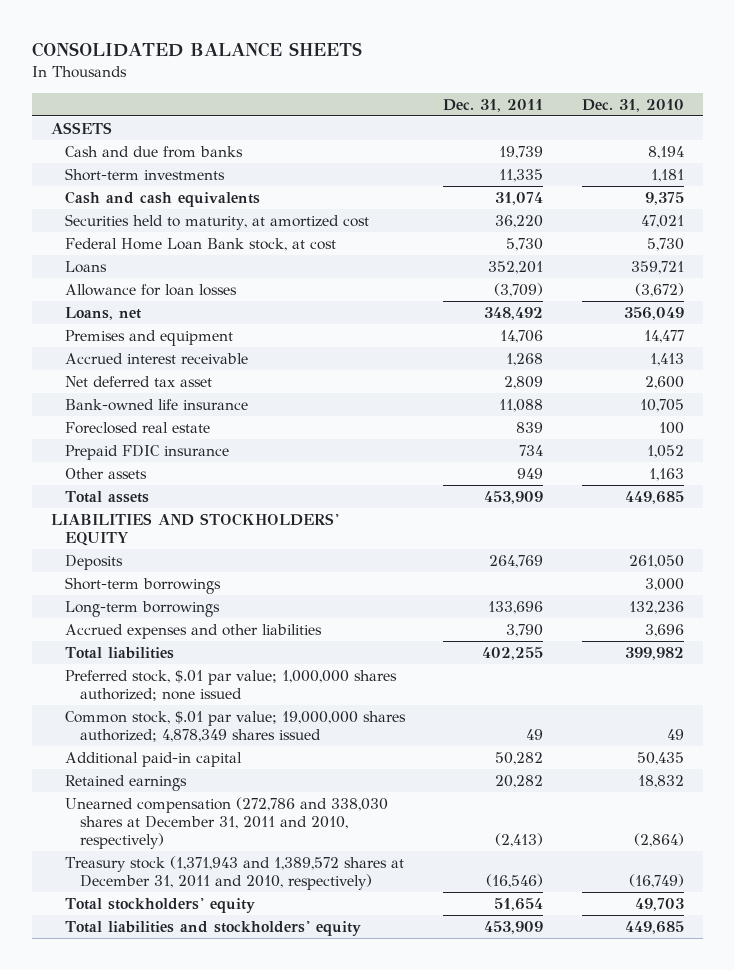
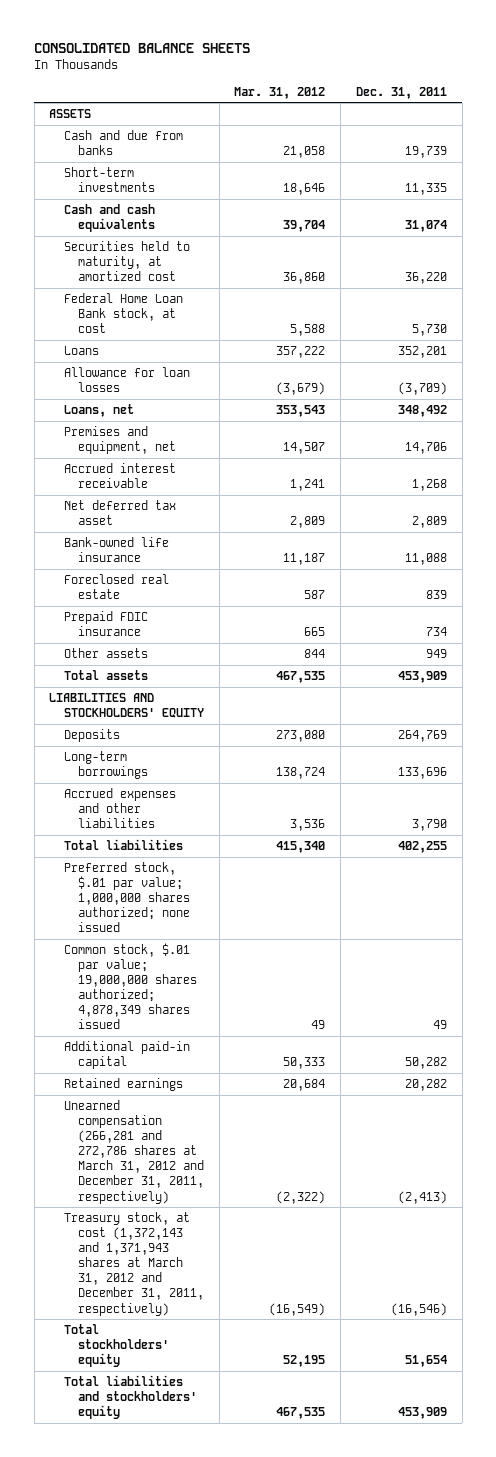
- | Dec. 31, 2011 | Dec. 31, 2010
+ | Mar. 31, 2012 | Dec. 31, 2011
- Premises and equipment | 14,706 | 14,477
+ Premises and equipment, net | 14,507 | 14,706
- Short-term borrowings | | 3,000
- Unearned compensation (272,786 and 338,030 shares at December 31, 2011 and 2010, respectively) | (2,413) | (2,864)
- Treasury stock (1,371,943 and 1,389,572 shares at December 31, 2011 and 2010, respectively) | (16,546) | (16,749)
+ Unearned compensation (266,281 and 272,786 shares at March 31, 2012 and December 31, 2011, respectively) | (2,322) | (2,413)
+ Treasury stock, at cost (1,372,143 and 1,371,943 shares at March 31, 2012 and December 31, 2011, respectively) | (16,549) | (16,546)

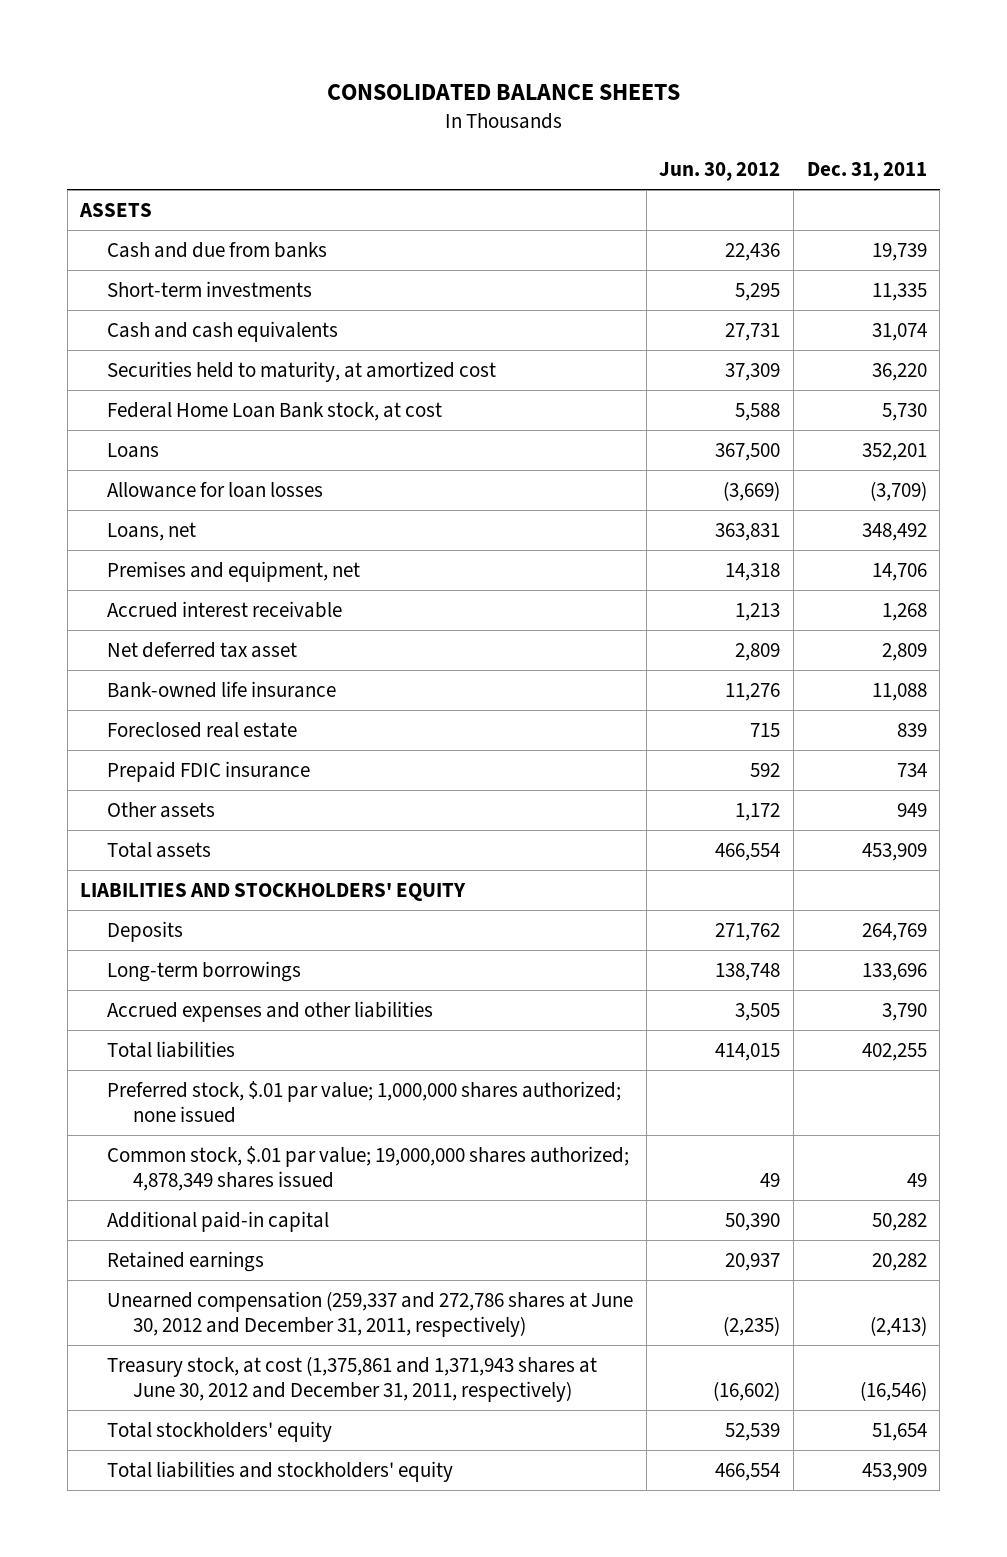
- | Mar. 31, 2012 | Dec. 31, 2011
+ | Jun. 30, 2012 | Dec. 31, 2011
- Unearned compensation (266,281 and 272,786 shares at March 31, 2012 and December 31, 2011, respectively) | (2,322) | (2,413)
- Treasury stock, at cost (1,372,143 and 1,371,943 shares at March 31, 2012 and December 31, 2011, respectively) | (16,549) | (16,546)
+ Unearned compensation (259,337 and 272,786 shares at June 30, 2012 and December 31, 2011, respectively) | (2,235) | (2,413)
+ Treasury stock, at cost (1,375,861 and 1,371,943 shares at June 30, 2012 and December 31, 2011, respectively) | (16,602) | (16,546)

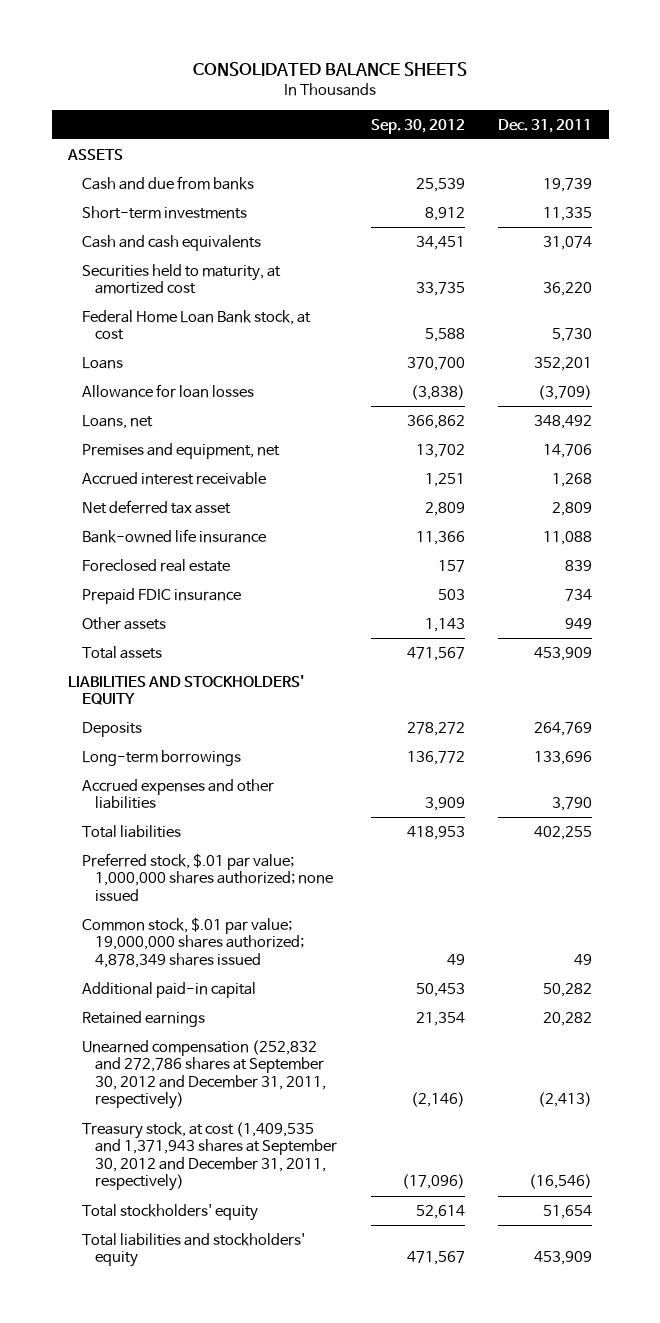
- | Jun. 30, 2012 | Dec. 31, 2011
+ | Sep. 30, 2012 | Dec. 31, 2011
- Unearned compensation (259,337 and 272,786 shares at June 30, 2012 and December 31, 2011, respectively) | (2,235) | (2,413)
- Treasury stock, at cost (1,375,861 and 1,371,943 shares at June 30, 2012 and December 31, 2011, respectively) | (16,602) | (16,546)
+ Unearned compensation (252,832 and 272,786 shares at September 30, 2012 and December 31, 2011, respectively) | (2,146) | (2,413)
+ Treasury stock, at cost (1,409,535 and 1,371,943 shares at September 30, 2012 and December 31, 2011, respectively) | (17,096) | (16,546)

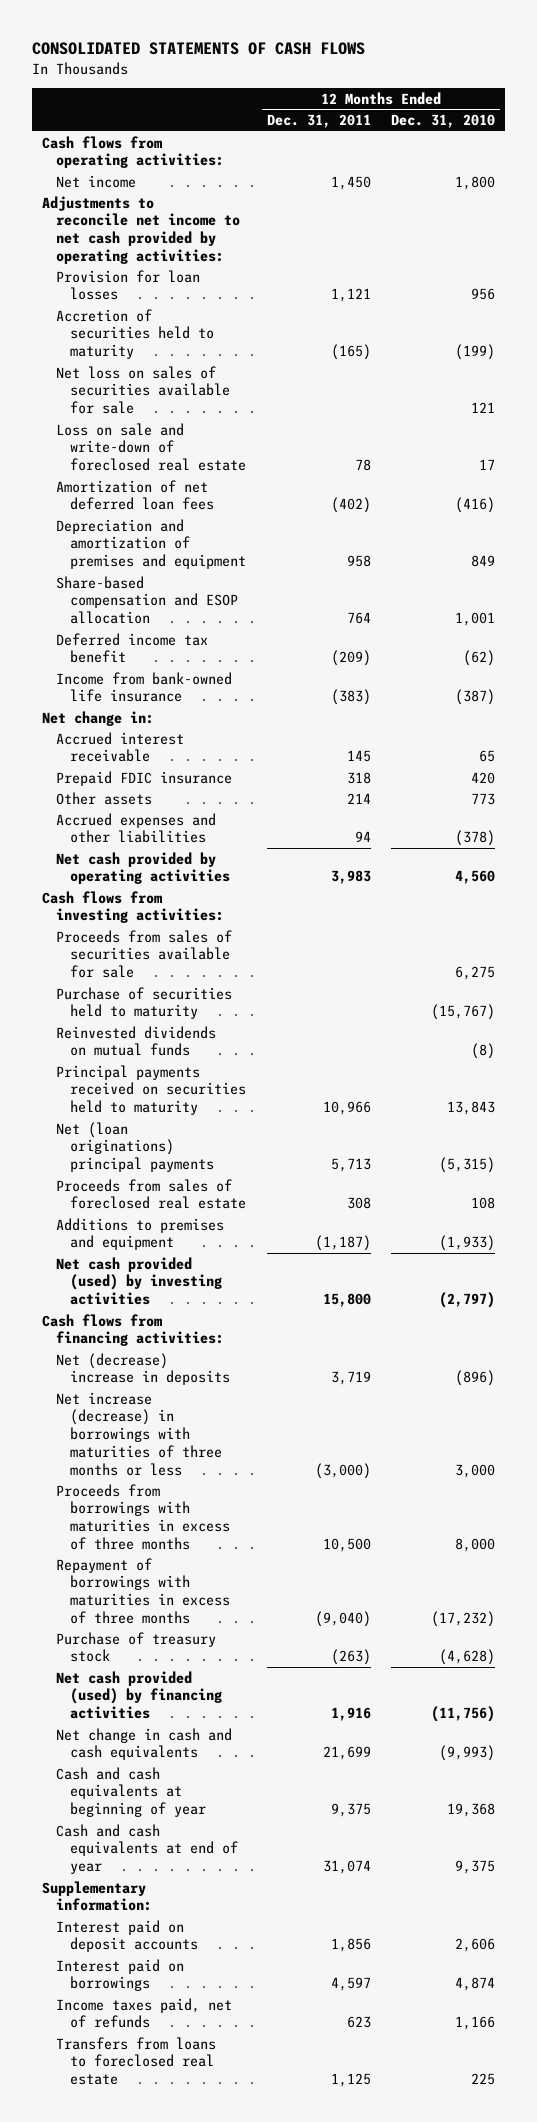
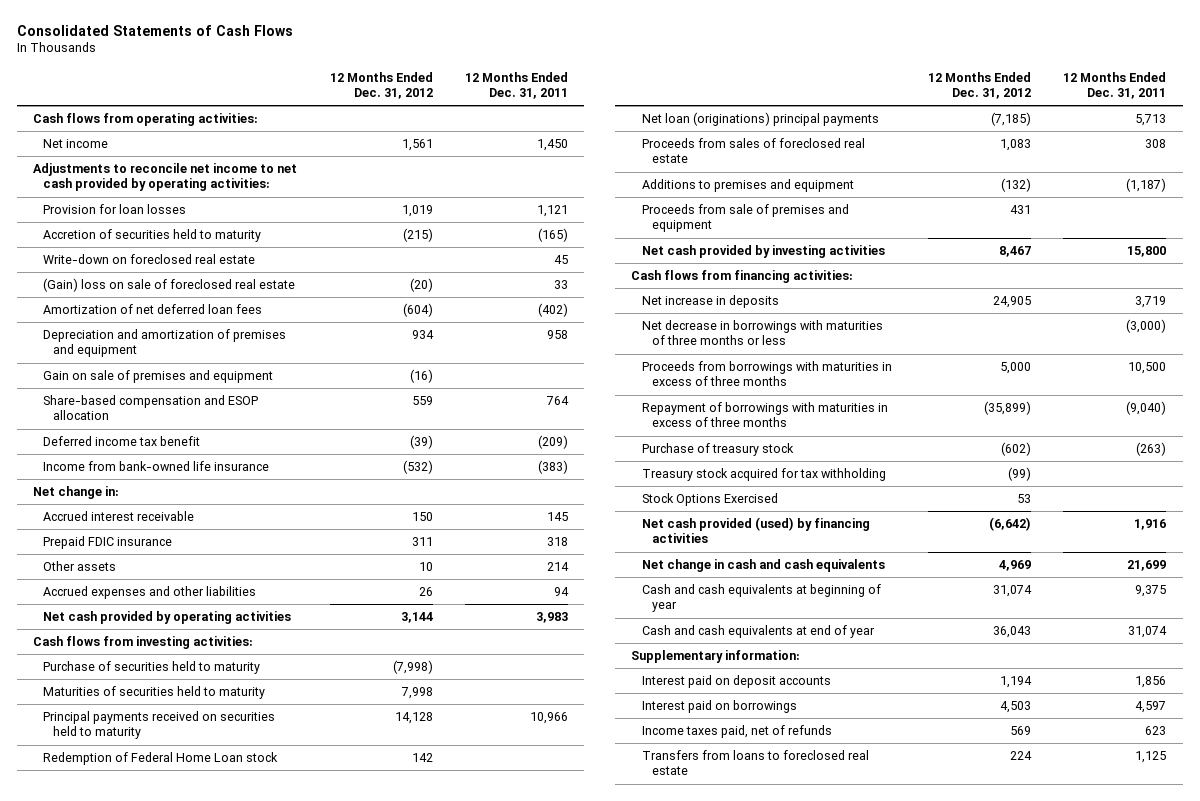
- CONSOLIDATED STATEMENTS OF CASH FLOWS
+ Consolidated Statements of Cash Flows
- | 12 Months Ended Dec. 31, 2011 | 12 Months Ended Dec. 31, 2010
+ | 12 Months Ended Dec. 31, 2012 | 12 Months Ended Dec. 31, 2011
- Net loss on sales of securities available for sale | | 121
- Loss on sale and write-down of foreclosed real estate | 78 | 17
+ Write-down on foreclosed real estate | | 45
+ (Gain) loss on sale of foreclosed real estate | (20) | 33
+ Gain on sale of premises and equipment | (16) |
- Proceeds from sales of securities available for sale | | 6,275
- Reinvested dividends on mutual funds | | (8)
+ Maturities of securities held to maturity | 7,998 |
- Net (loan originations) principal payments | 5,713 | (5,315)
+ Redemption of Federal Home Loan stock | 142 |
+ Net loan (originations) principal payments | (7,185) | 5,713
- Net cash provided (used) by investing activities | 15,800 | (2,797)
+ Proceeds from sale of premises and equipment | 431 |
+ Net cash provided by investing activities | 8,467 | 15,800
- Net (decrease) increase in deposits | 3,719 | (896)
- Net increase (decrease) in borrowings with maturities of three months or less | (3,000) | 3,000
+ Net increase in deposits | 24,905 | 3,719
+ Net decrease in borrowings with maturities of three months or less | | (3,000)
+ Treasury stock acquired for tax withholding | (99) |
+ Stock Options Exercised | 53 |

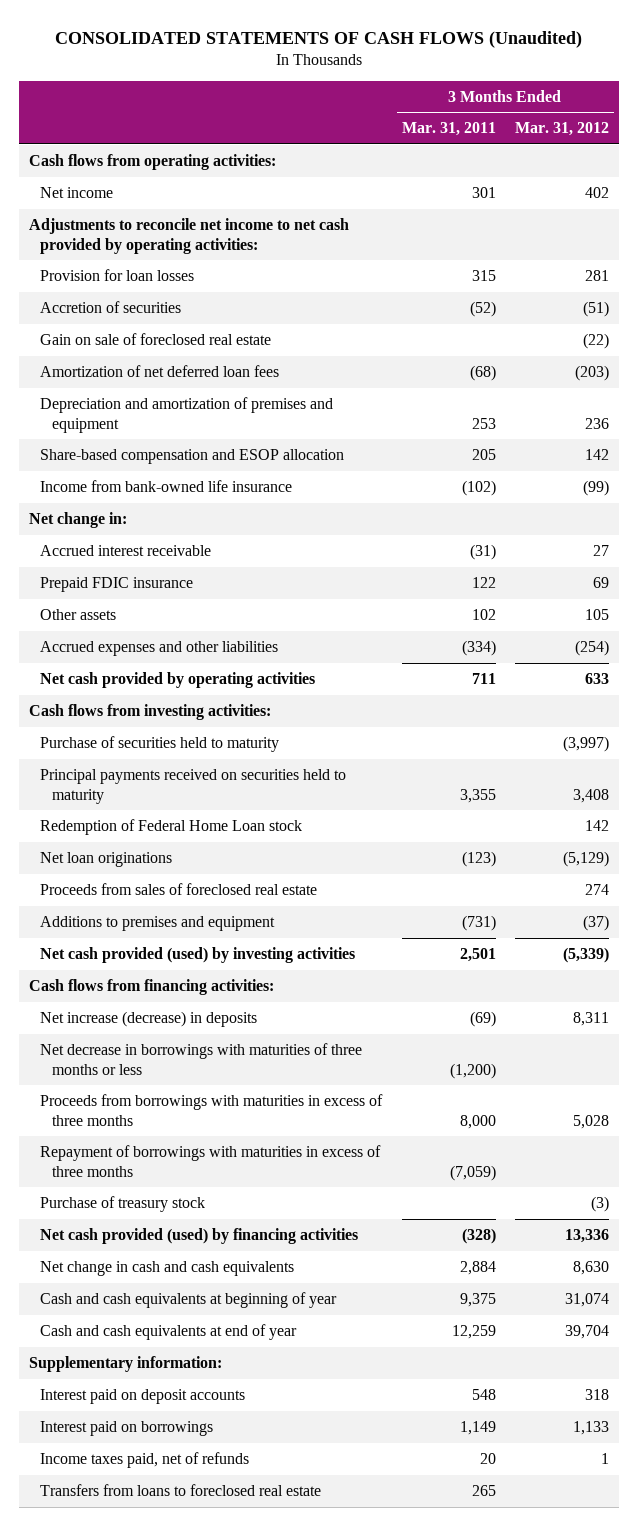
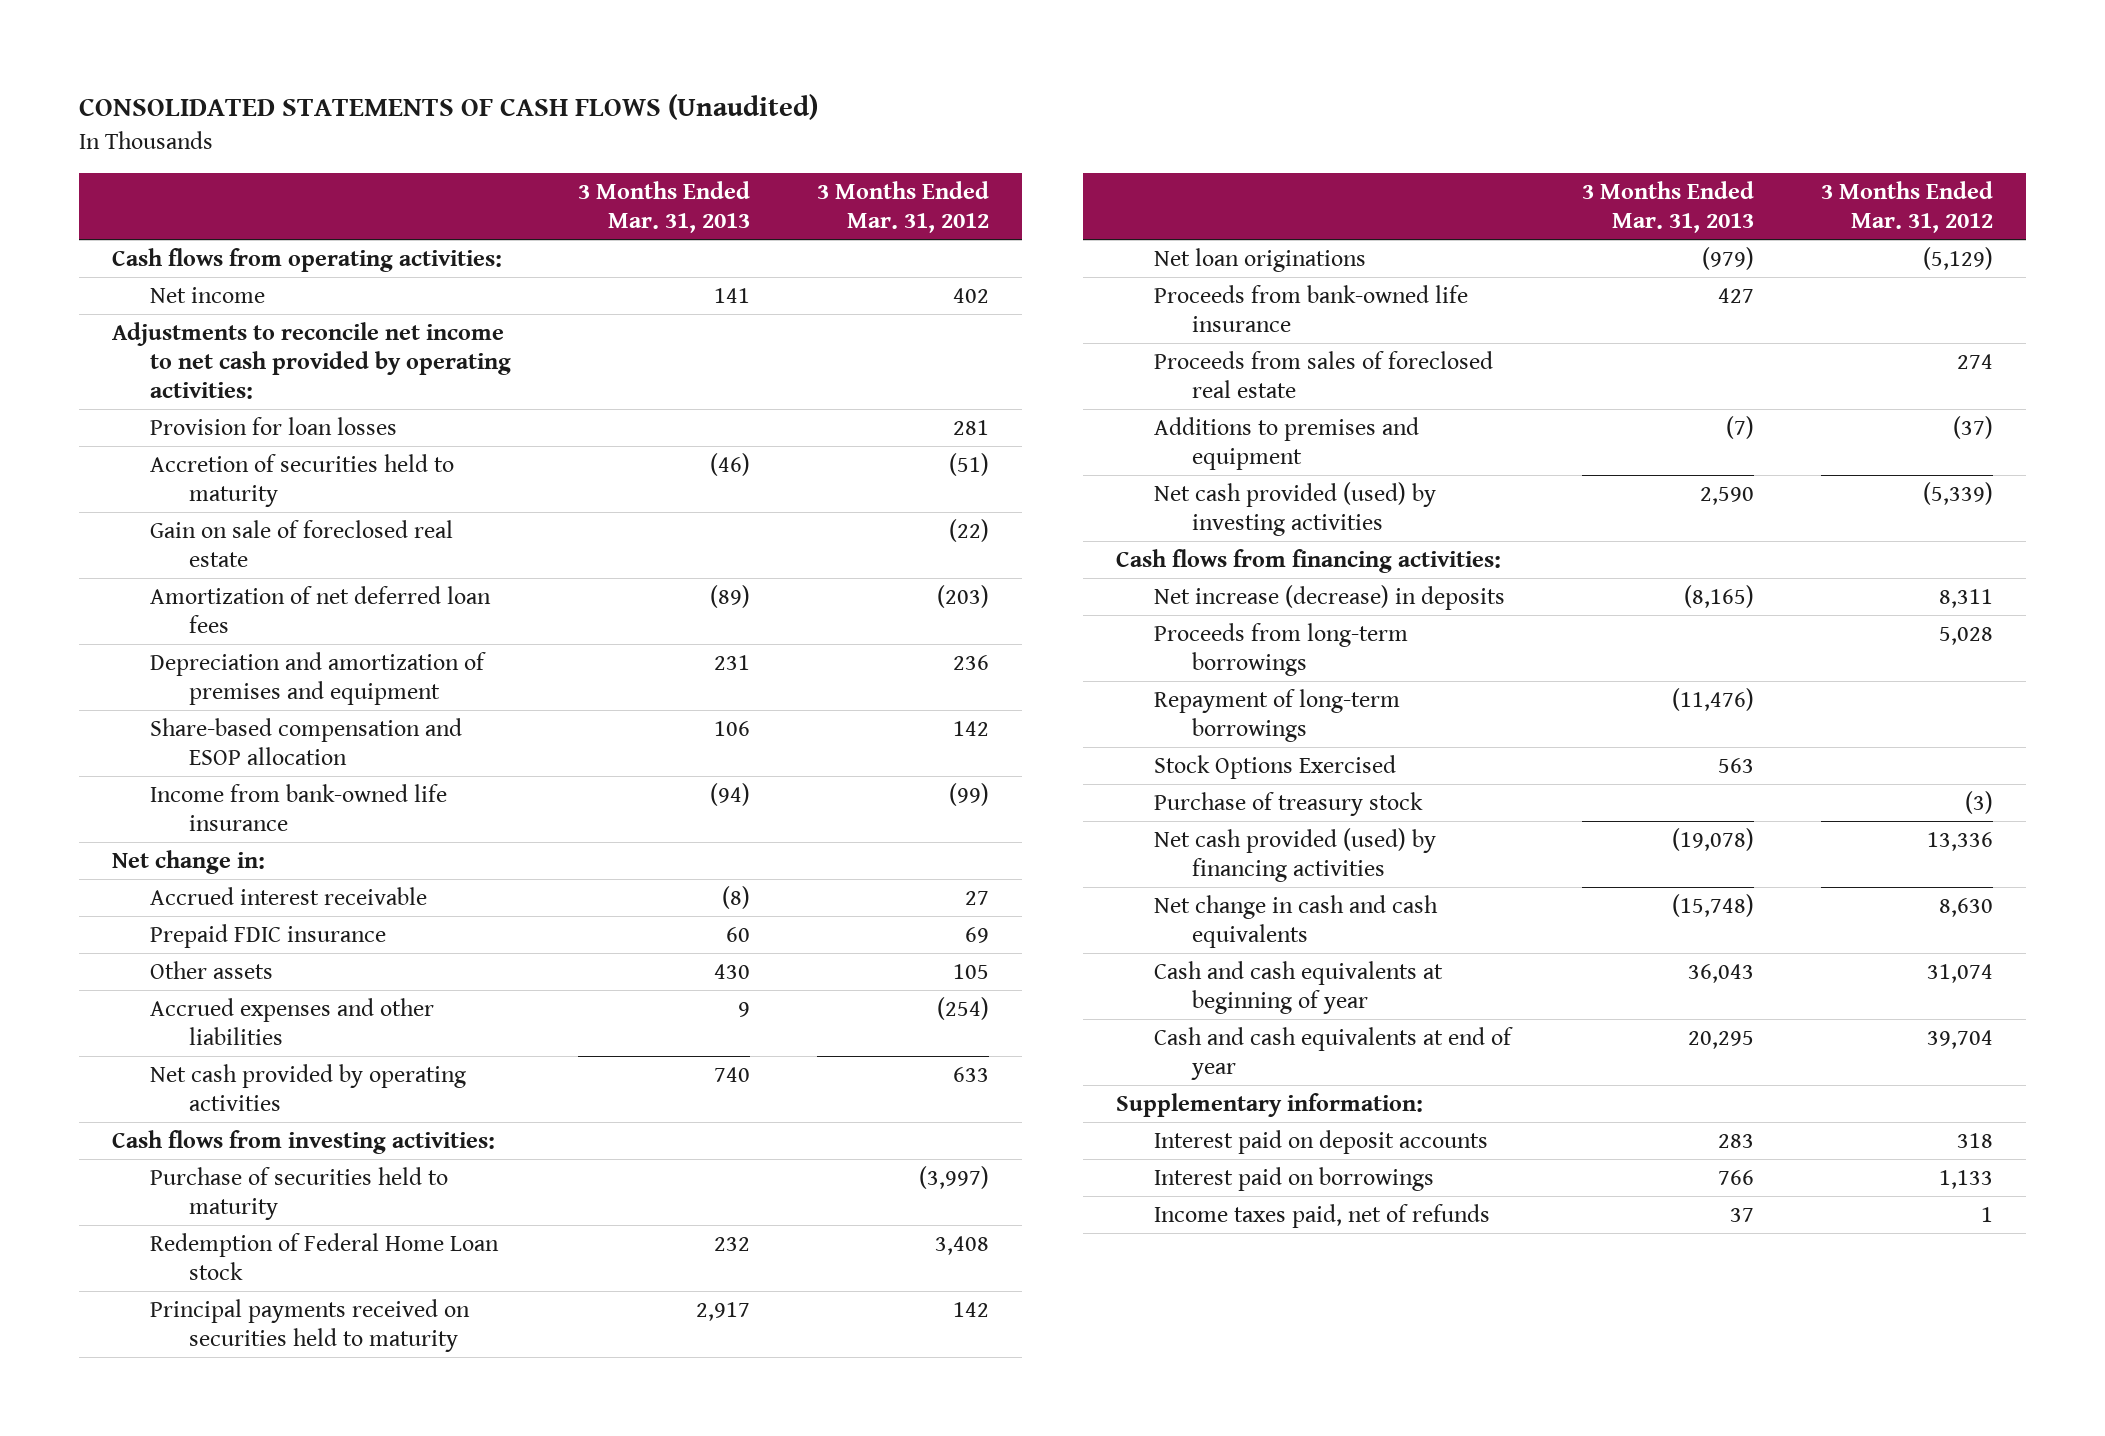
- | 3 Months Ended Mar. 31, 2011 | 3 Months Ended Mar. 31, 2012
+ | 3 Months Ended Mar. 31, 2013 | 3 Months Ended Mar. 31, 2012
- Accretion of securities | (52) | (51)
+ Accretion of securities held to maturity | (46) | (51)
- Principal payments received on securities held to maturity | 3,355 | 3,408
- Redemption of Federal Home Loan stock | | 142
+ Redemption of Federal Home Loan stock | 232 | 3,408
+ Principal payments received on securities held to maturity | 2,917 | 142
+ Proceeds from bank-owned life insurance | 427 |
- Net decrease in borrowings with maturities of three months or less | (1,200) |
- Proceeds from borrowings with maturities in excess of three months | 8,000 | 5,028
- Repayment of borrowings with maturities in excess of three months | (7,059) |
+ Proceeds from long-term borrowings | | 5,028
+ Repayment of long-term borrowings | (11,476) |
+ Stock Options Exercised | 563 |
- Transfers from loans to foreclosed real estate | 265 |

